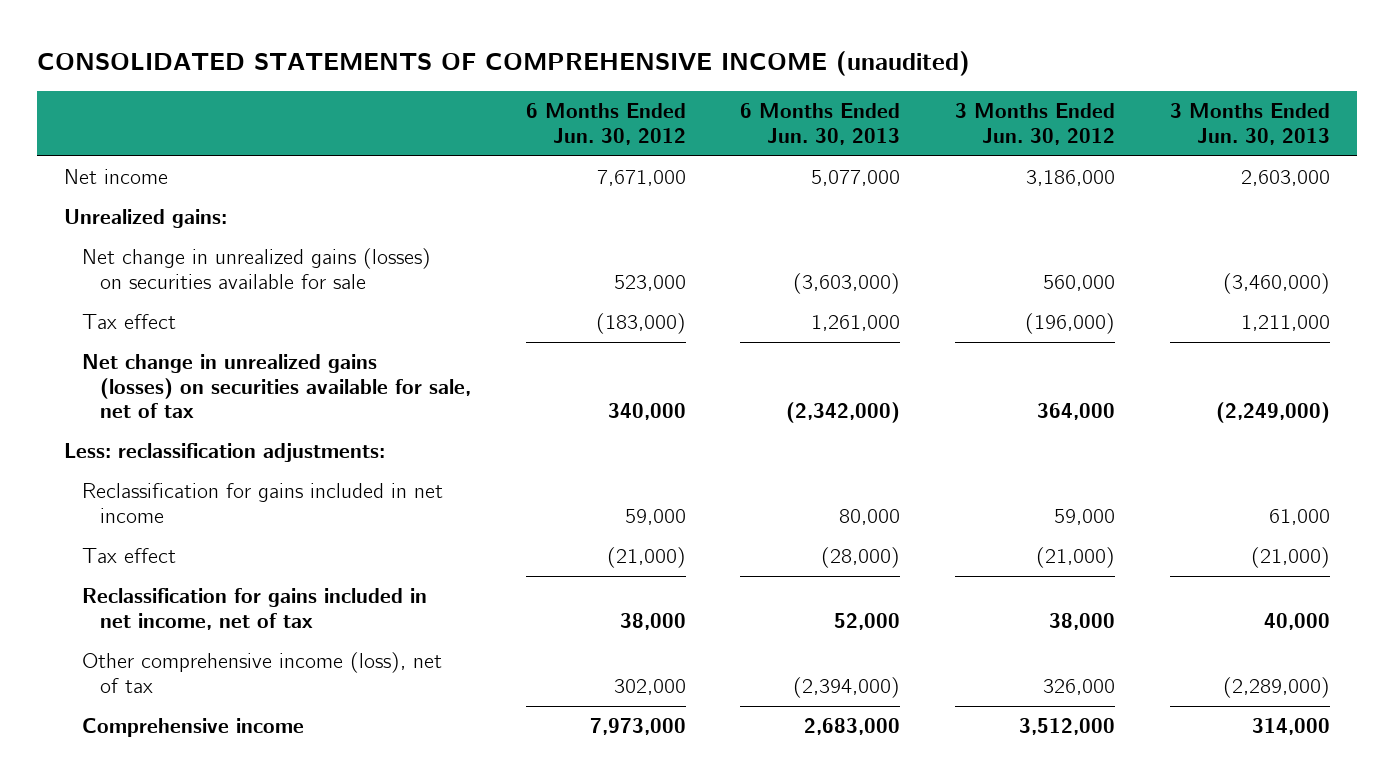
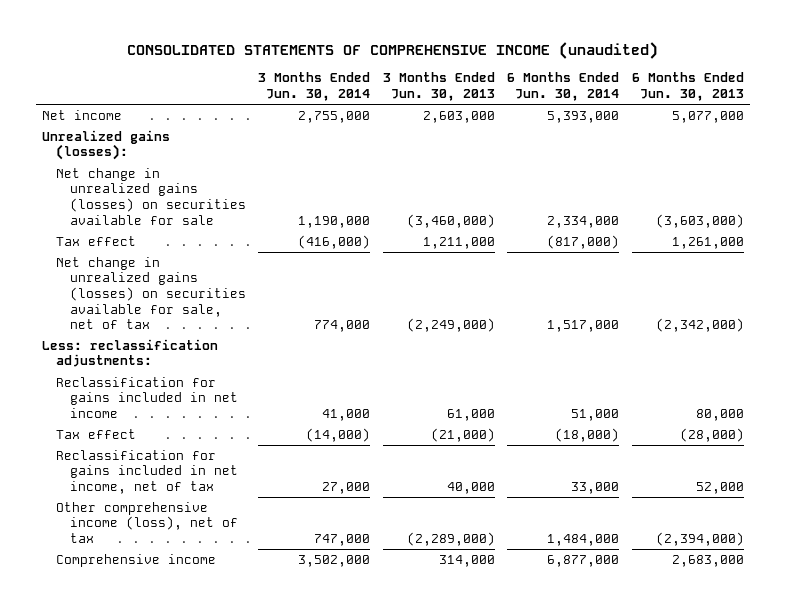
- | 6 Months Ended Jun. 30, 2012 | 6 Months Ended Jun. 30, 2013 | 3 Months Ended Jun. 30, 2012 | 3 Months Ended Jun. 30, 2013
+ | 3 Months Ended Jun. 30, 2014 | 3 Months Ended Jun. 30, 2013 | 6 Months Ended Jun. 30, 2014 | 6 Months Ended Jun. 30, 2013
- Unrealized gains:
+ Unrealized gains (losses):

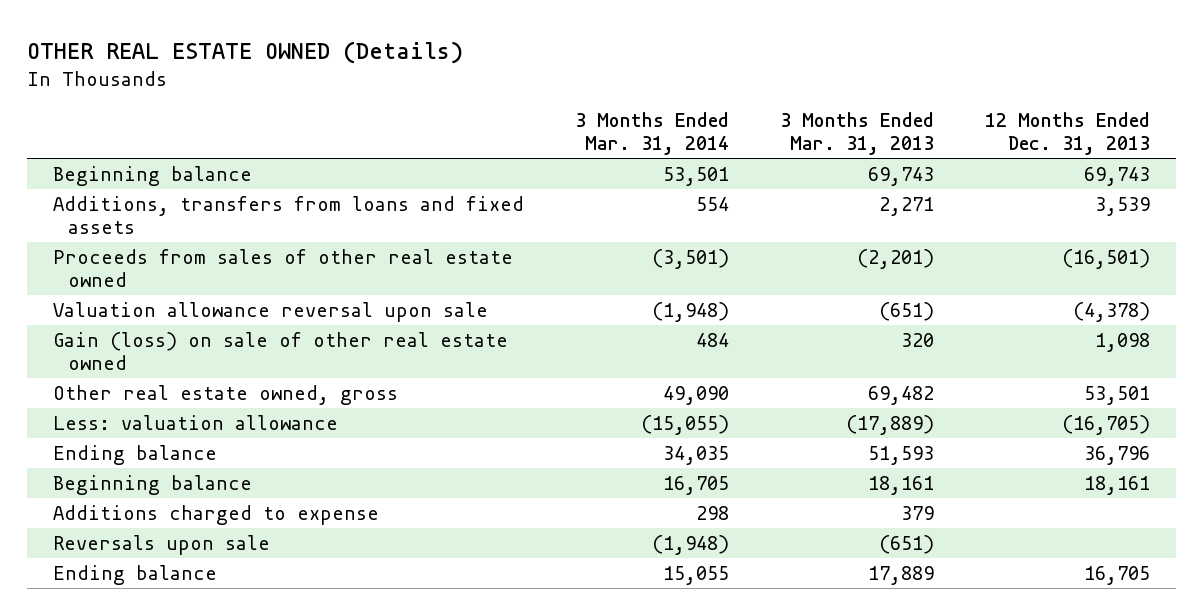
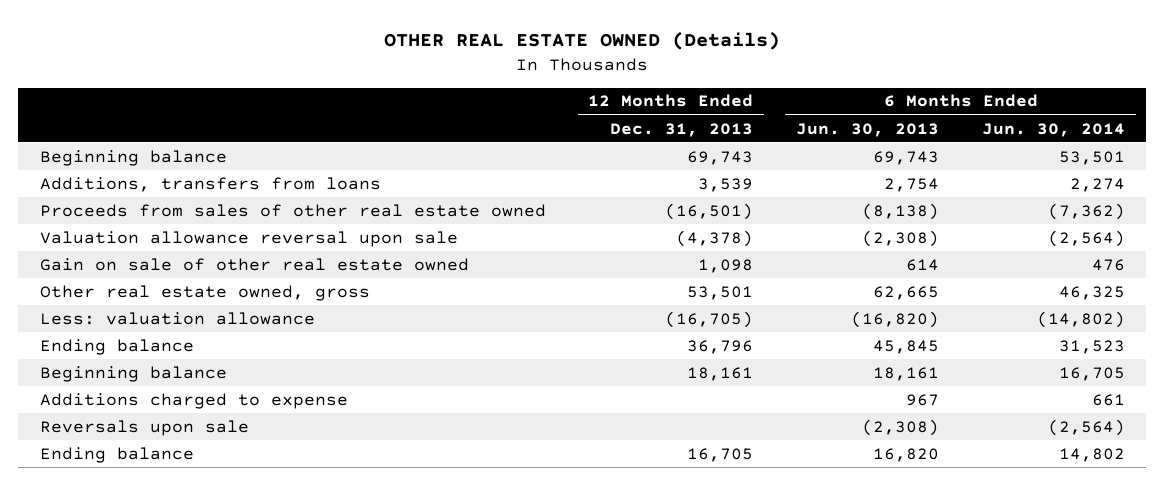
- | 3 Months Ended Mar. 31, 2014 | 3 Months Ended Mar. 31, 2013 | 12 Months Ended Dec. 31, 2013
+ | 12 Months Ended Dec. 31, 2013 | 6 Months Ended Jun. 30, 2013 | 6 Months Ended Jun. 30, 2014
- Additions, transfers from loans and fixed assets | 554 | 2,271 | 3,539
+ Additions, transfers from loans | 3,539 | 2,754 | 2,274
- Gain (loss) on sale of other real estate owned | 484 | 320 | 1,098
+ Gain on sale of other real estate owned | 1,098 | 614 | 476

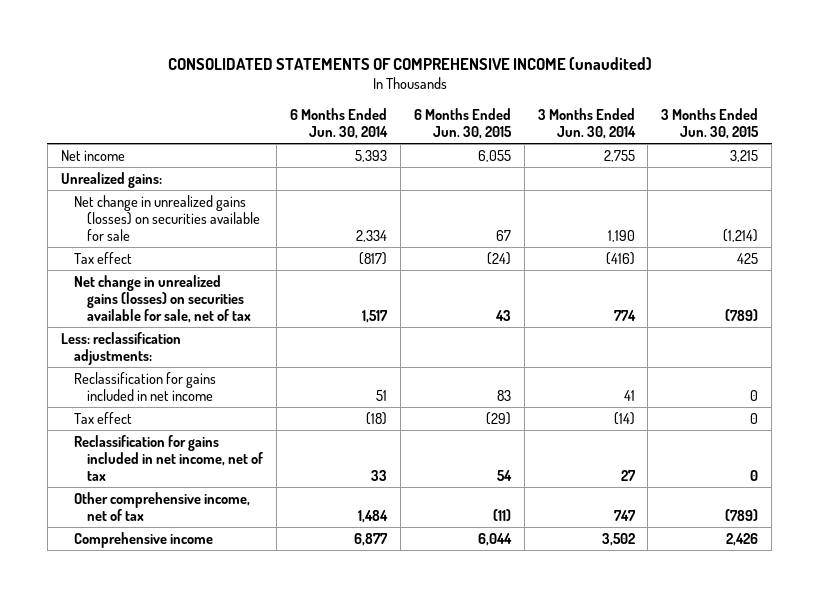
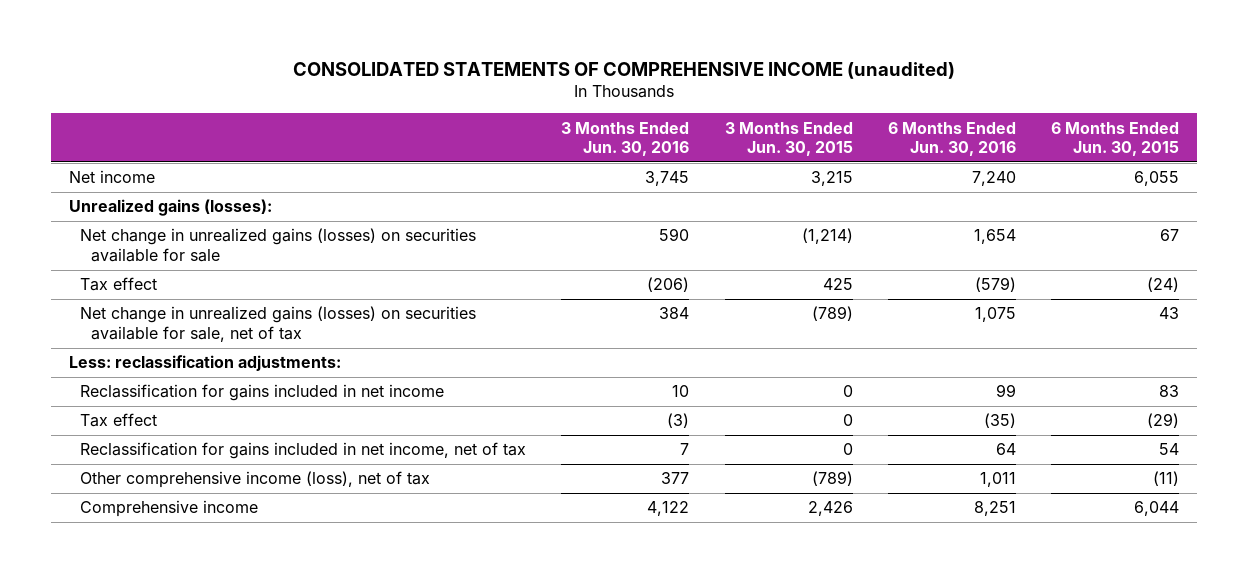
- | 6 Months Ended Jun. 30, 2014 | 6 Months Ended Jun. 30, 2015 | 3 Months Ended Jun. 30, 2014 | 3 Months Ended Jun. 30, 2015
+ | 3 Months Ended Jun. 30, 2016 | 3 Months Ended Jun. 30, 2015 | 6 Months Ended Jun. 30, 2016 | 6 Months Ended Jun. 30, 2015
- Unrealized gains:
+ Unrealized gains (losses):
- Other comprehensive income, net of tax | 1,484 | (11) | 747 | (789)
+ Other comprehensive income (loss), net of tax | 377 | (789) | 1,011 | (11)

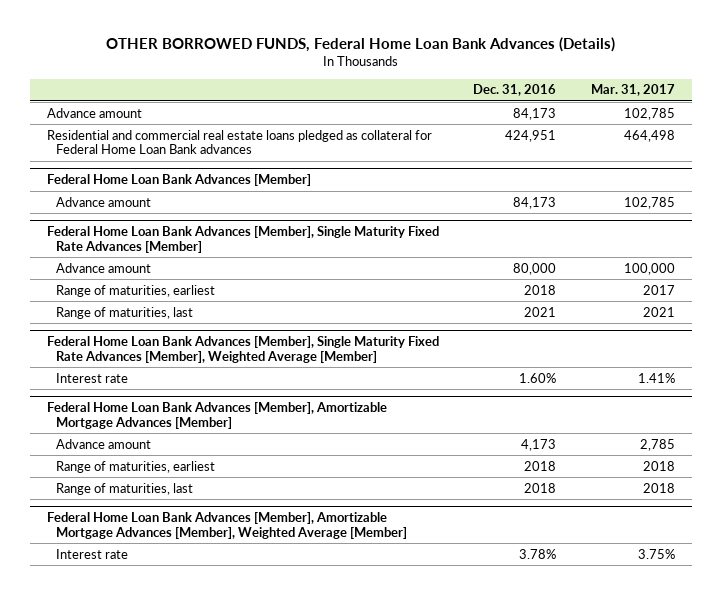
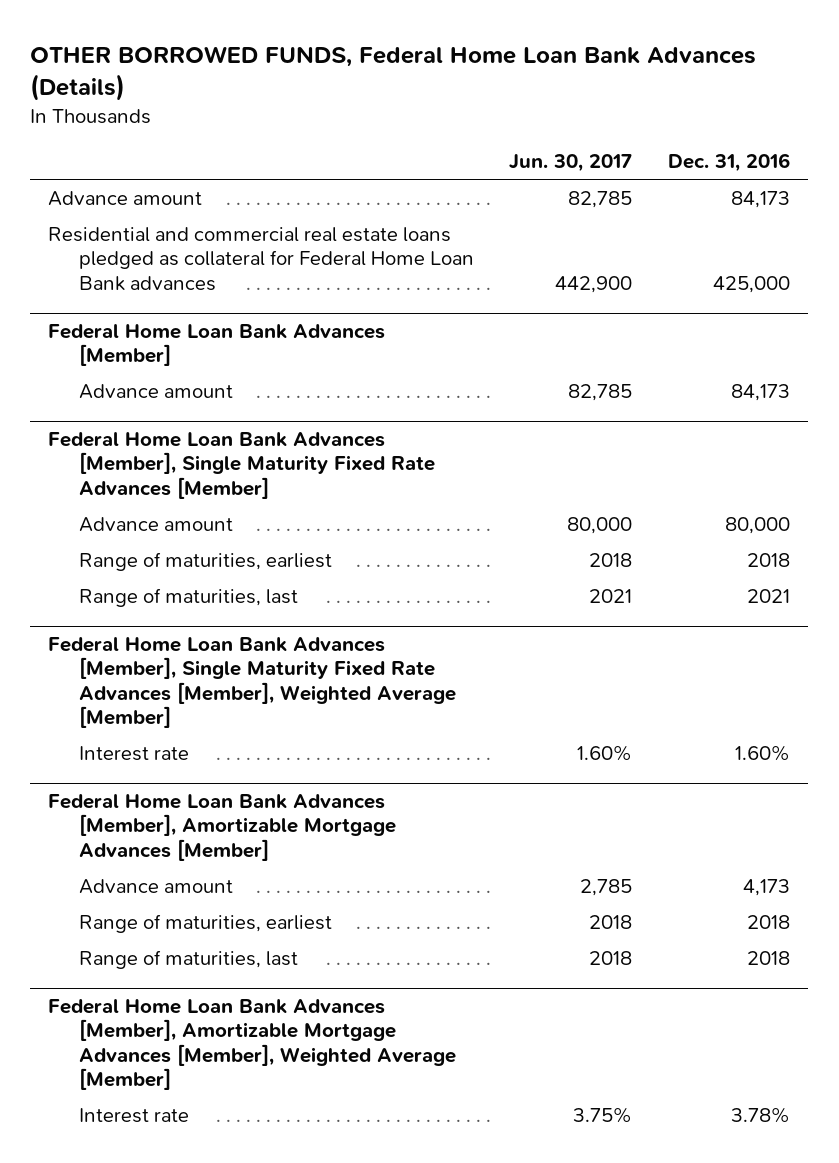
- | Dec. 31, 2016 | Mar. 31, 2017
+ | Jun. 30, 2017 | Dec. 31, 2016
- Residential and commercial real estate loans pledged as collateral for Federal Home Loan Bank advances | 424,951 | 464,498
+ Residential and commercial real estate loans pledged as collateral for Federal Home Loan Bank advances | 442,900 | 425,000

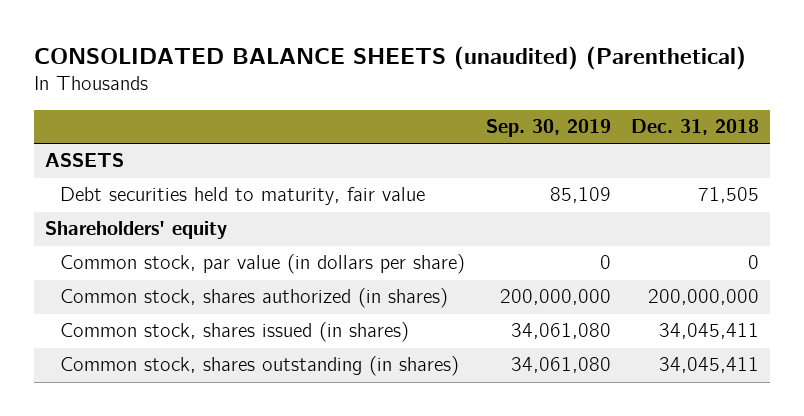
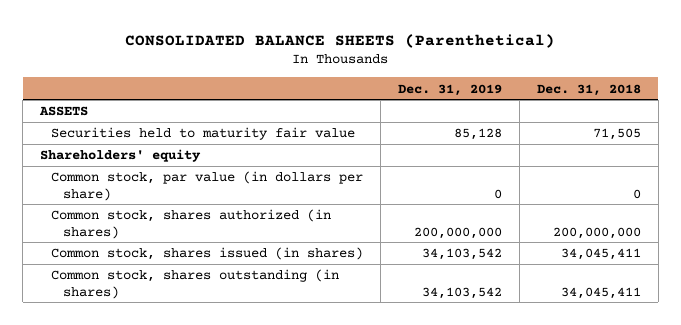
- CONSOLIDATED BALANCE SHEETS (unaudited) (Parenthetical)
+ CONSOLIDATED BALANCE SHEETS (Parenthetical)
- | Sep. 30, 2019 | Dec. 31, 2018
+ | Dec. 31, 2019 | Dec. 31, 2018
- Debt securities held to maturity, fair value | 85,109 | 71,505
+ Securities held to maturity fair value | 85,128 | 71,505

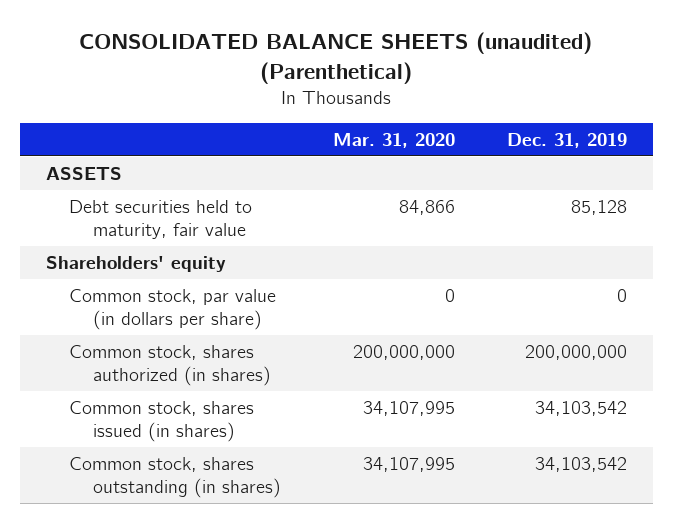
- CONSOLIDATED BALANCE SHEETS (Parenthetical)
+ CONSOLIDATED BALANCE SHEETS (unaudited) (Parenthetical)
- | Dec. 31, 2019 | Dec. 31, 2018
+ | Mar. 31, 2020 | Dec. 31, 2019
- Securities held to maturity fair value | 85,128 | 71,505
+ Debt securities held to maturity, fair value | 84,866 | 85,128

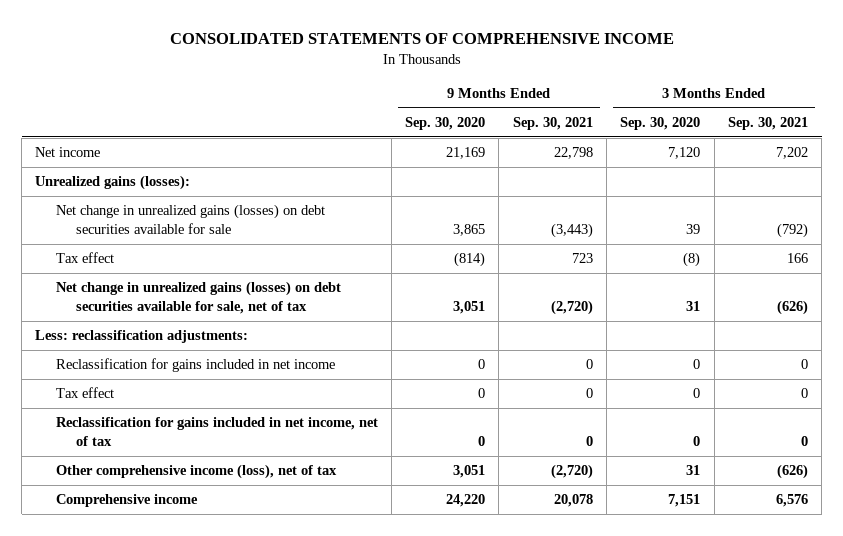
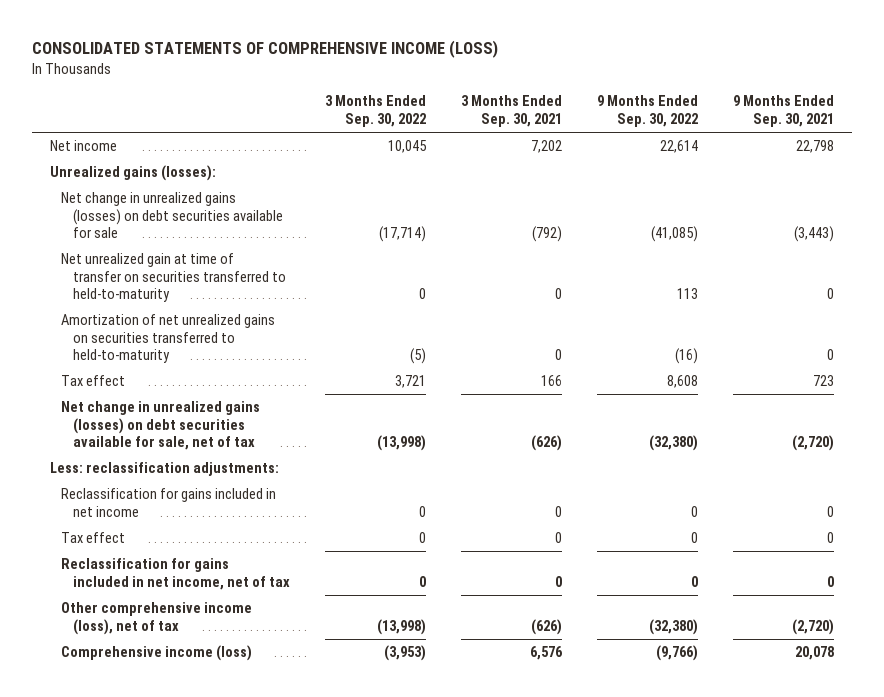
- CONSOLIDATED STATEMENTS OF COMPREHENSIVE INCOME
+ CONSOLIDATED STATEMENTS OF COMPREHENSIVE INCOME (LOSS)
- | 9 Months Ended Sep. 30, 2020 | 9 Months Ended Sep. 30, 2021 | 3 Months Ended Sep. 30, 2020 | 3 Months Ended Sep. 30, 2021
+ | 3 Months Ended Sep. 30, 2022 | 3 Months Ended Sep. 30, 2021 | 9 Months Ended Sep. 30, 2022 | 9 Months Ended Sep. 30, 2021
+ Net unrealized gain at time of transfer on securities transferred to held-to-maturity | 0 | 0 | 113 | 0
+ Amortization of net unrealized gains on securities transferred to held-to-maturity | (5) | 0 | (16) | 0
- Comprehensive income | 24,220 | 20,078 | 7,151 | 6,576
+ Comprehensive income (loss) | (3,953) | 6,576 | (9,766) | 20,078

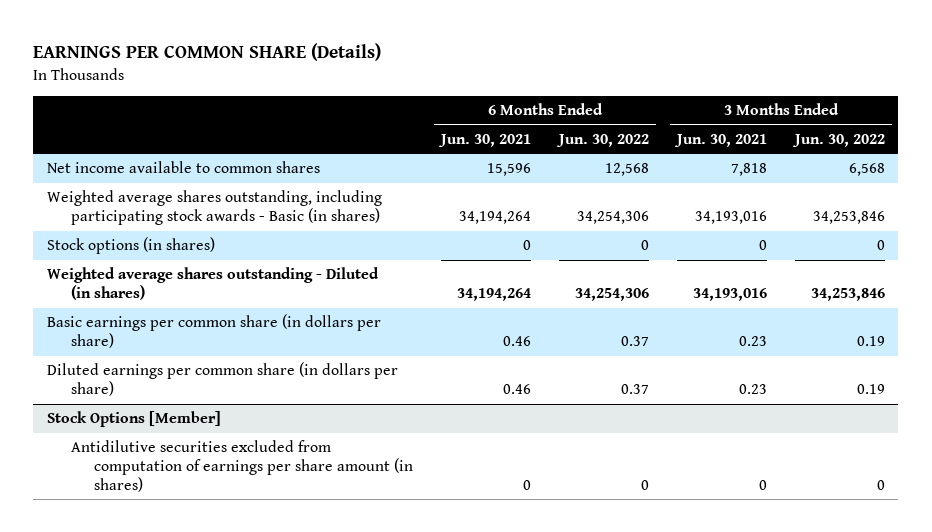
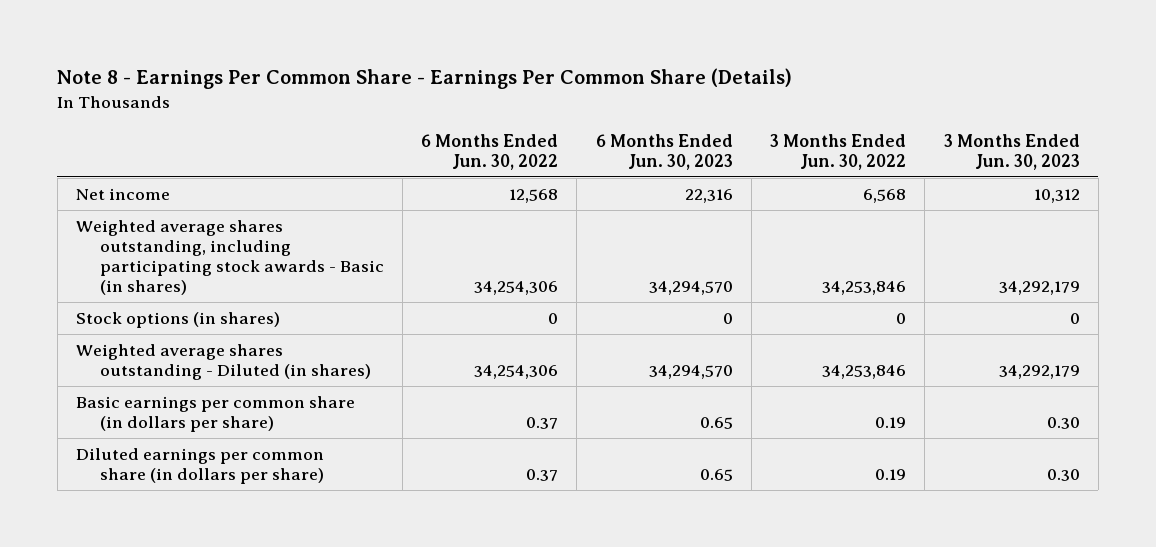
- EARNINGS PER COMMON SHARE (Details)
+ Note 8 - Earnings Per Common Share - Earnings Per Common Share (Details)
- | 6 Months Ended Jun. 30, 2021 | 6 Months Ended Jun. 30, 2022 | 3 Months Ended Jun. 30, 2021 | 3 Months Ended Jun. 30, 2022
+ | 6 Months Ended Jun. 30, 2022 | 6 Months Ended Jun. 30, 2023 | 3 Months Ended Jun. 30, 2022 | 3 Months Ended Jun. 30, 2023
- Net income available to common shares | 15,596 | 12,568 | 7,818 | 6,568
+ Net income | 12,568 | 22,316 | 6,568 | 10,312
- Stock Options [Member]
- Antidilutive securities excluded from computation of earnings per share amount (in shares) | 0 | 0 | 0 | 0

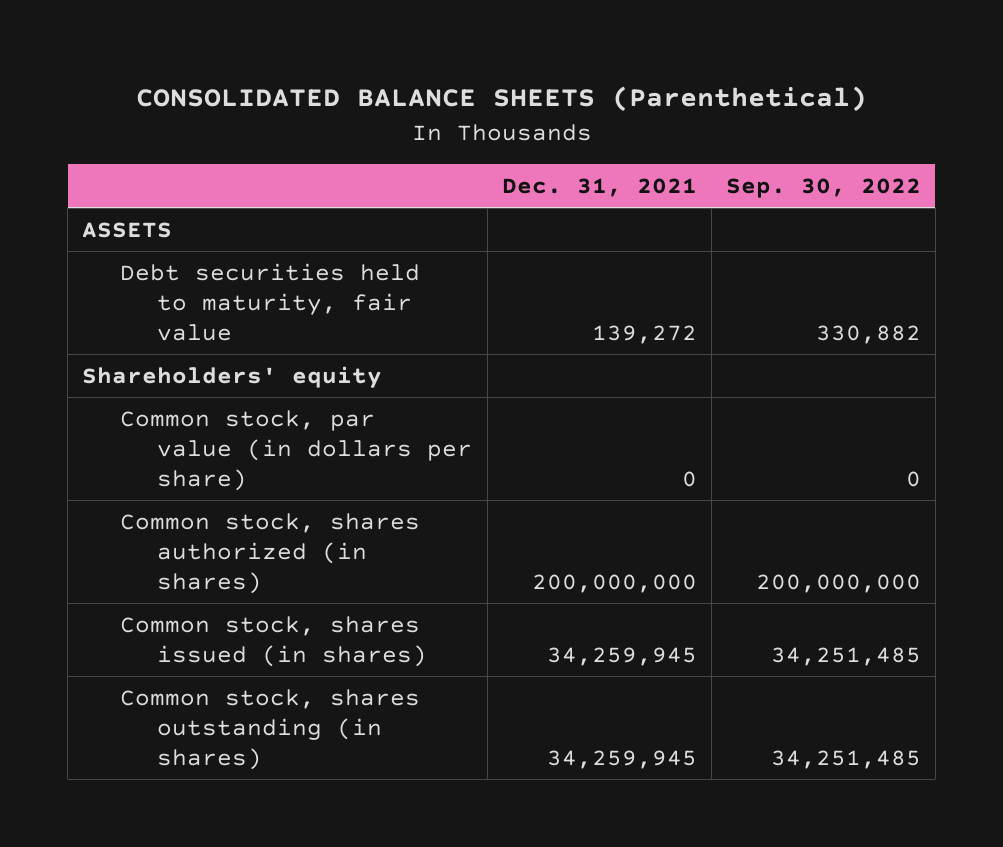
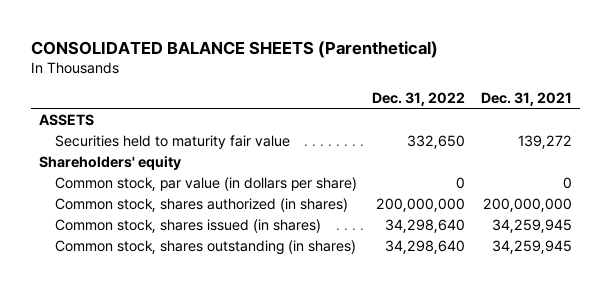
- | Dec. 31, 2021 | Sep. 30, 2022
+ | Dec. 31, 2022 | Dec. 31, 2021
- Debt securities held to maturity, fair value | 139,272 | 330,882
+ Securities held to maturity fair value | 332,650 | 139,272

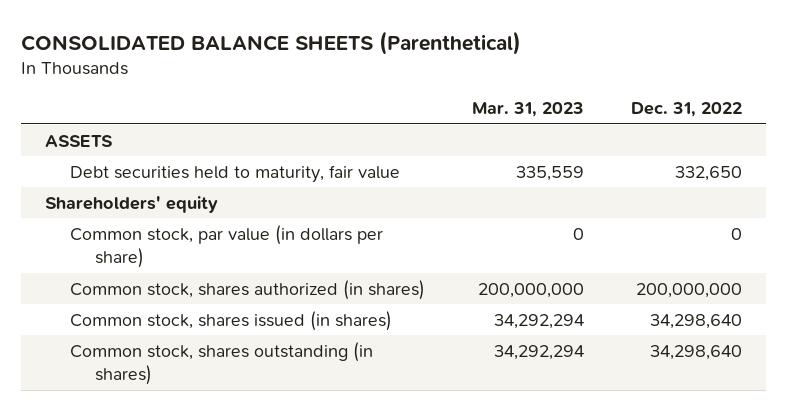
- | Dec. 31, 2022 | Dec. 31, 2021
+ | Mar. 31, 2023 | Dec. 31, 2022
- Securities held to maturity fair value | 332,650 | 139,272
+ Debt securities held to maturity, fair value | 335,559 | 332,650

